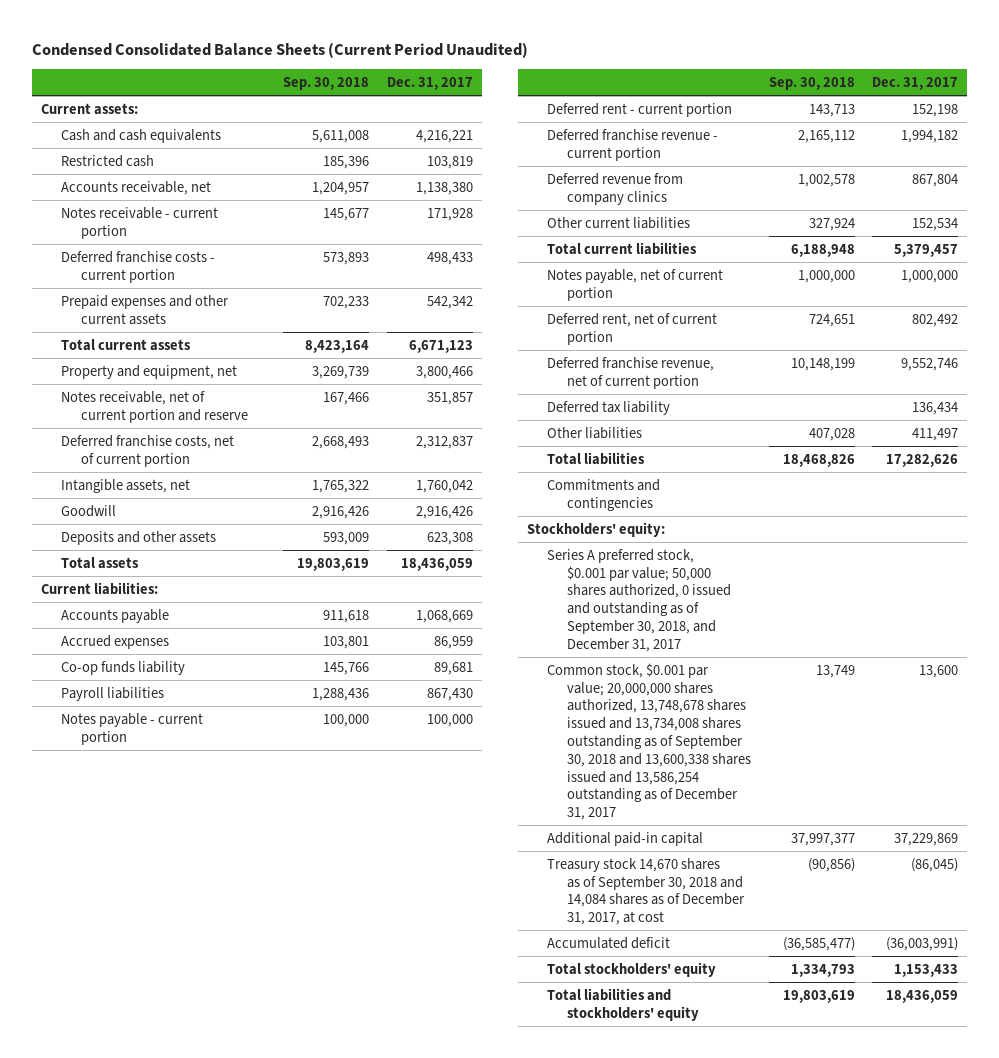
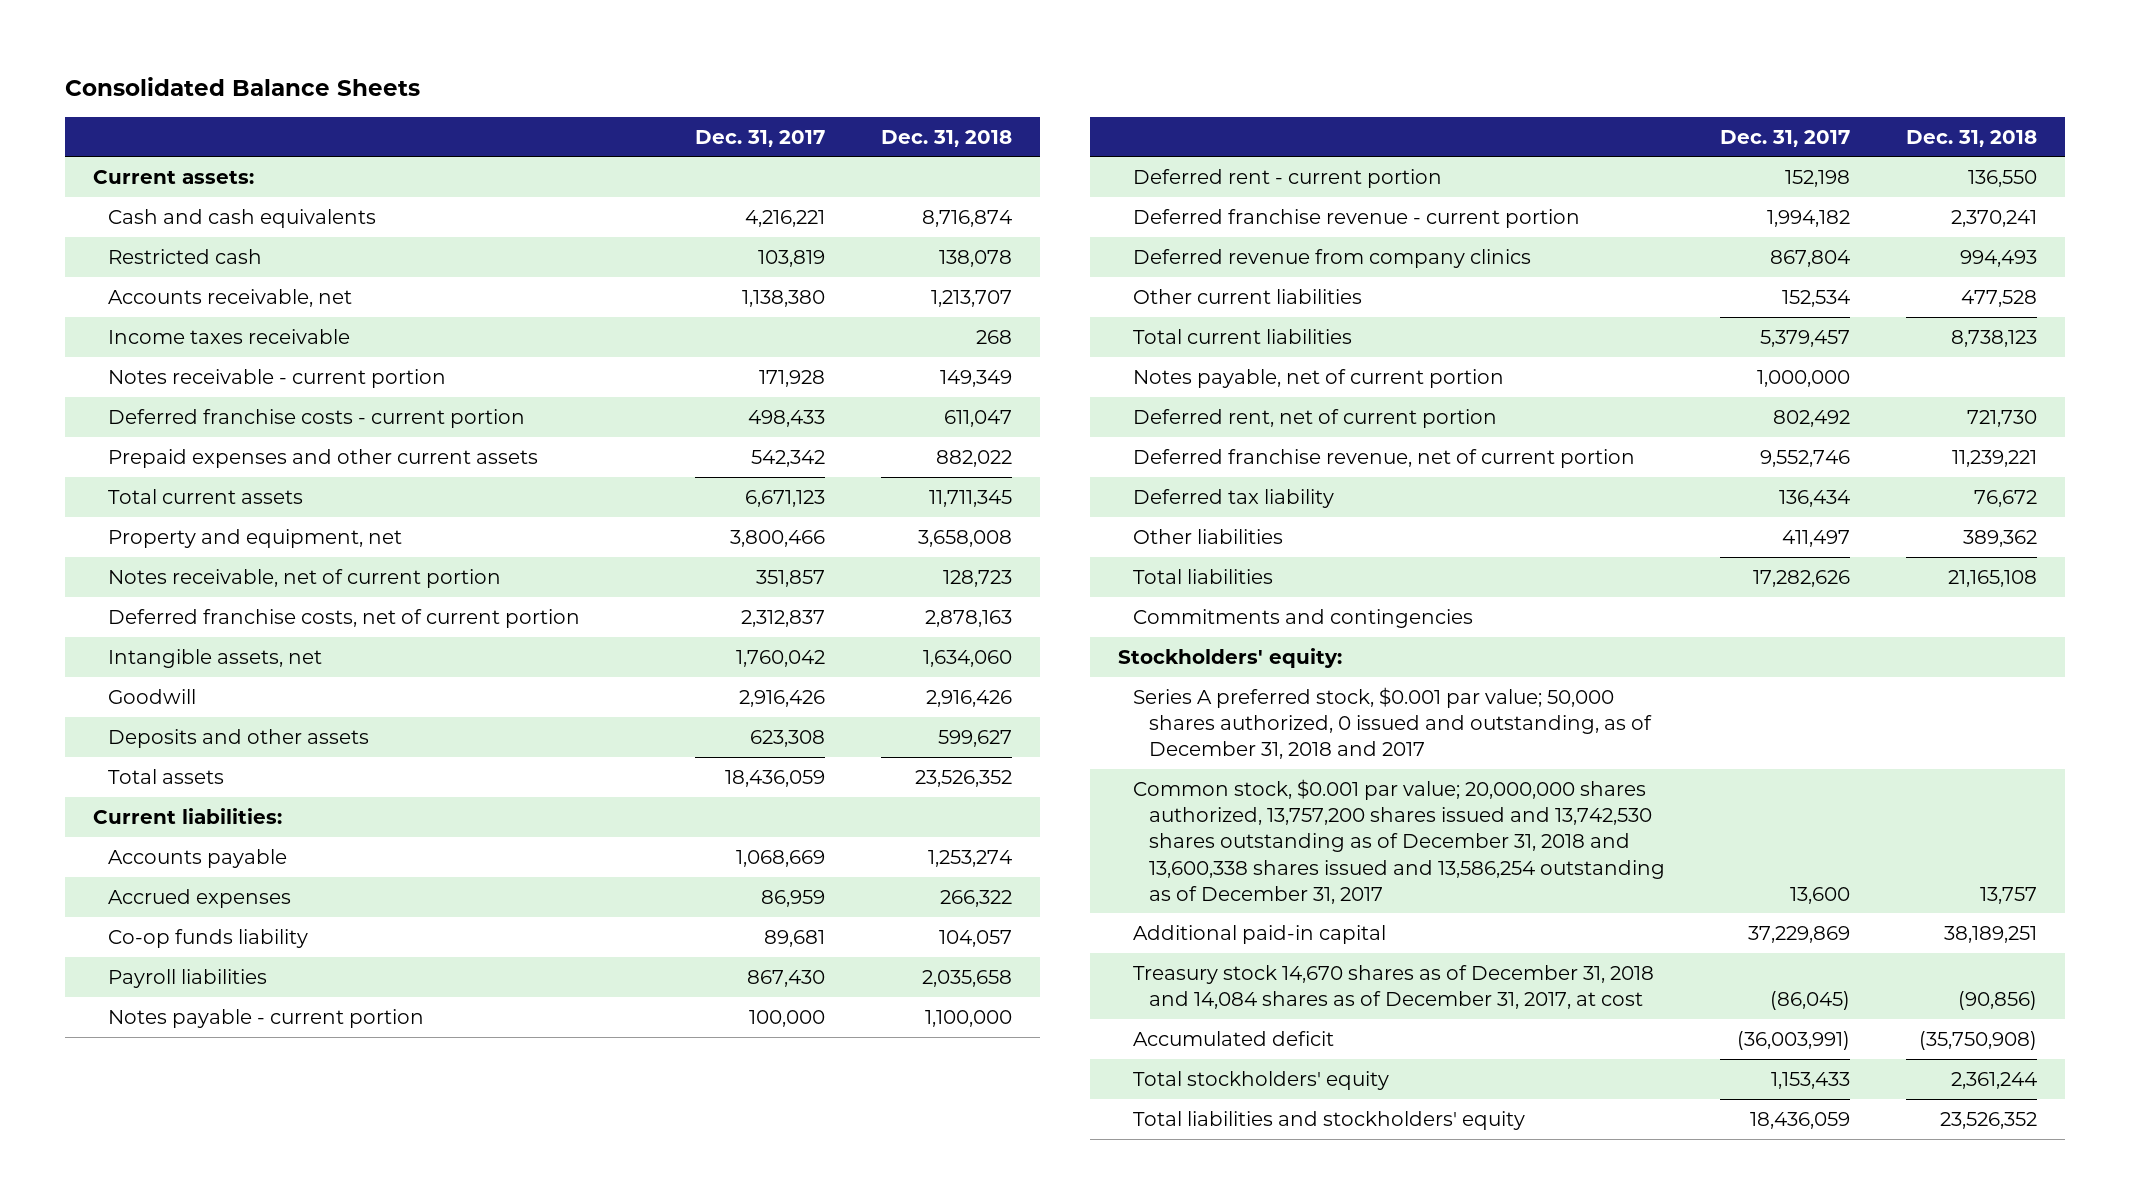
- Condensed Consolidated Balance Sheets (Current Period Unaudited)
+ Consolidated Balance Sheets
- | Sep. 30, 2018 | Dec. 31, 2017
+ | Dec. 31, 2017 | Dec. 31, 2018
+ Income taxes receivable | | 268
- Notes receivable, net of current portion and reserve | 167,466 | 351,857
+ Notes receivable, net of current portion | 351,857 | 128,723
- Series A preferred stock, $0.001 par value; 50,000 shares authorized, 0 issued and outstanding as of September 30, 2018, and December 31, 2017
- Common stock, $0.001 par value; 20,000,000 shares authorized, 13,748,678 shares issued and 13,734,008 shares outstanding as of September 30, 2018 and 13,600,338 shares issued and 13,586,254 outstanding as of December 31, 2017 | 13,749 | 13,600
+ Series A preferred stock, $0.001 par value; 50,000 shares authorized, 0 issued and outstanding, as of December 31, 2018 and 2017
+ Common stock, $0.001 par value; 20,000,000 shares authorized, 13,757,200 shares issued and 13,742,530 shares outstanding as of December 31, 2018 and 13,600,338 shares issued and 13,586,254 outstanding as of December 31, 2017 | 13,600 | 13,757
- Treasury stock 14,670 shares as of September 30, 2018 and 14,084 shares as of December 31, 2017, at cost | (90,856) | (86,045)
+ Treasury stock 14,670 shares as of December 31, 2018 and 14,084 shares as of December 31, 2017, at cost | (86,045) | (90,856)

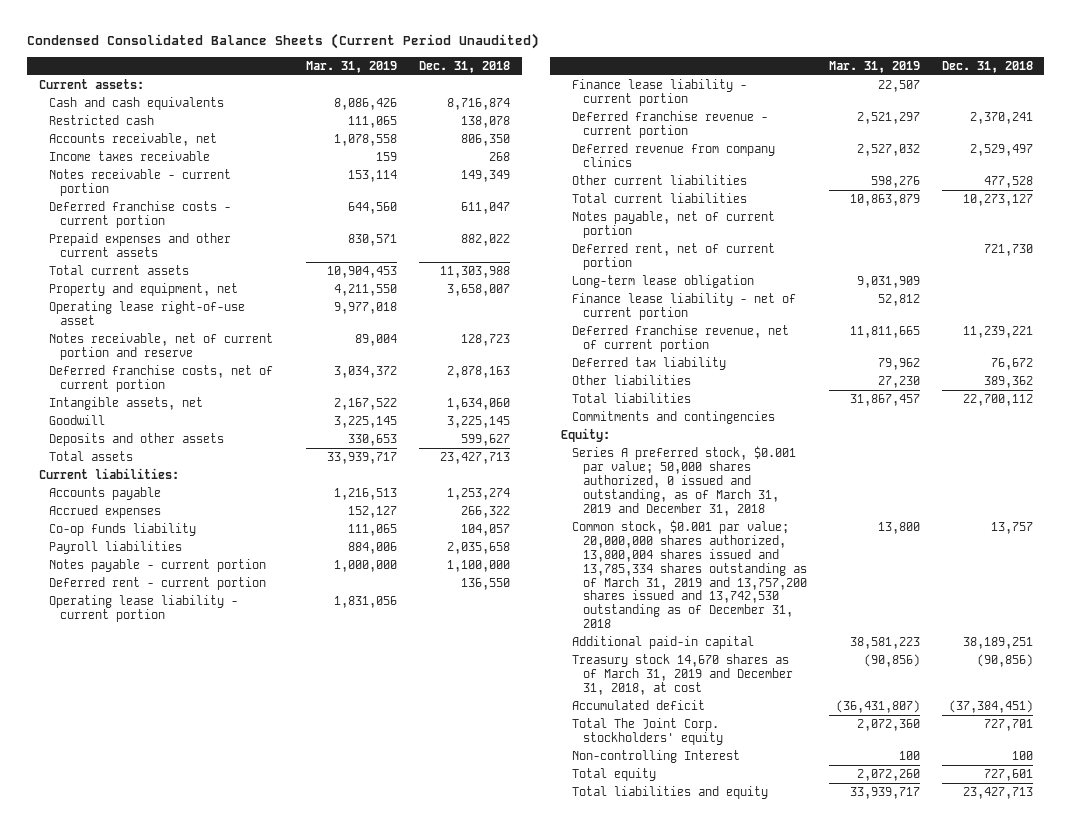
- Consolidated Balance Sheets
+ Condensed Consolidated Balance Sheets (Current Period Unaudited)
- | Dec. 31, 2017 | Dec. 31, 2018
+ | Mar. 31, 2019 | Dec. 31, 2018
- Accounts receivable, net | 1,138,380 | 1,213,707
+ Accounts receivable, net | 1,078,558 | 806,350
- Total current assets | 6,671,123 | 11,711,345
- Property and equipment, net | 3,800,466 | 3,658,008
- Notes receivable, net of current portion | 351,857 | 128,723
+ Total current assets | 10,904,453 | 11,303,988
+ Property and equipment, net | 4,211,550 | 3,658,007
+ Operating lease right-of-use asset | 9,977,018 |
+ Notes receivable, net of current portion and reserve | 89,004 | 128,723
- Goodwill | 2,916,426 | 2,916,426
+ Goodwill | 3,225,145 | 3,225,145
- Total assets | 18,436,059 | 23,526,352
+ Total assets | 33,939,717 | 23,427,713
+ Operating lease liability - current portion | 1,831,056 |
+ Finance lease liability - current portion | 22,507 |
- Deferred revenue from company clinics | 867,804 | 994,493
+ Deferred revenue from company clinics | 2,527,032 | 2,529,497
- Total current liabilities | 5,379,457 | 8,738,123
+ Total current liabilities | 10,863,879 | 10,273,127
+ Long-term lease obligation | 9,031,909 |
+ Finance lease liability - net of current portion | 52,812 |
- Total liabilities | 17,282,626 | 21,165,108
+ Total liabilities | 31,867,457 | 22,700,112
- Stockholders' equity:
- Series A preferred stock, $0.001 par value; 50,000 shares authorized, 0 issued and outstanding, as of December 31, 2018 and 2017
- Common stock, $0.001 par value; 20,000,000 shares authorized, 13,757,200 shares issued and 13,742,530 shares outstanding as of December 31, 2018 and 13,600,338 shares issued and 13,586,254 outstanding as of December 31, 2017 | 13,600 | 13,757
+ Equity:
+ Series A preferred stock, $0.001 par value; 50,000 shares authorized, 0 issued and outstanding, as of March 31, 2019 and December 31, 2018
+ Common stock, $0.001 par value; 20,000,000 shares authorized, 13,800,004 shares issued and 13,785,334 shares outstanding as of March 31, 2019 and 13,757,200 shares issued and 13,742,530 outstanding as of December 31, 2018 | 13,800 | 13,757
- Treasury stock 14,670 shares as of December 31, 2018 and 14,084 shares as of December 31, 2017, at cost | (86,045) | (90,856)
- Accumulated deficit | (36,003,991) | (35,750,908)
- Total stockholders' equity | 1,153,433 | 2,361,244
- Total liabilities and stockholders' equity | 18,436,059 | 23,526,352
+ Treasury stock 14,670 shares as of March 31, 2019 and December 31, 2018, at cost | (90,856) | (90,856)
+ Accumulated deficit | (36,431,807) | (37,384,451)
+ Total The Joint Corp. stockholders' equity | 2,072,360 | 727,701
+ Non-controlling Interest | 100 | 100
+ Total equity | 2,072,260 | 727,601
+ Total liabilities and equity | 33,939,717 | 23,427,713

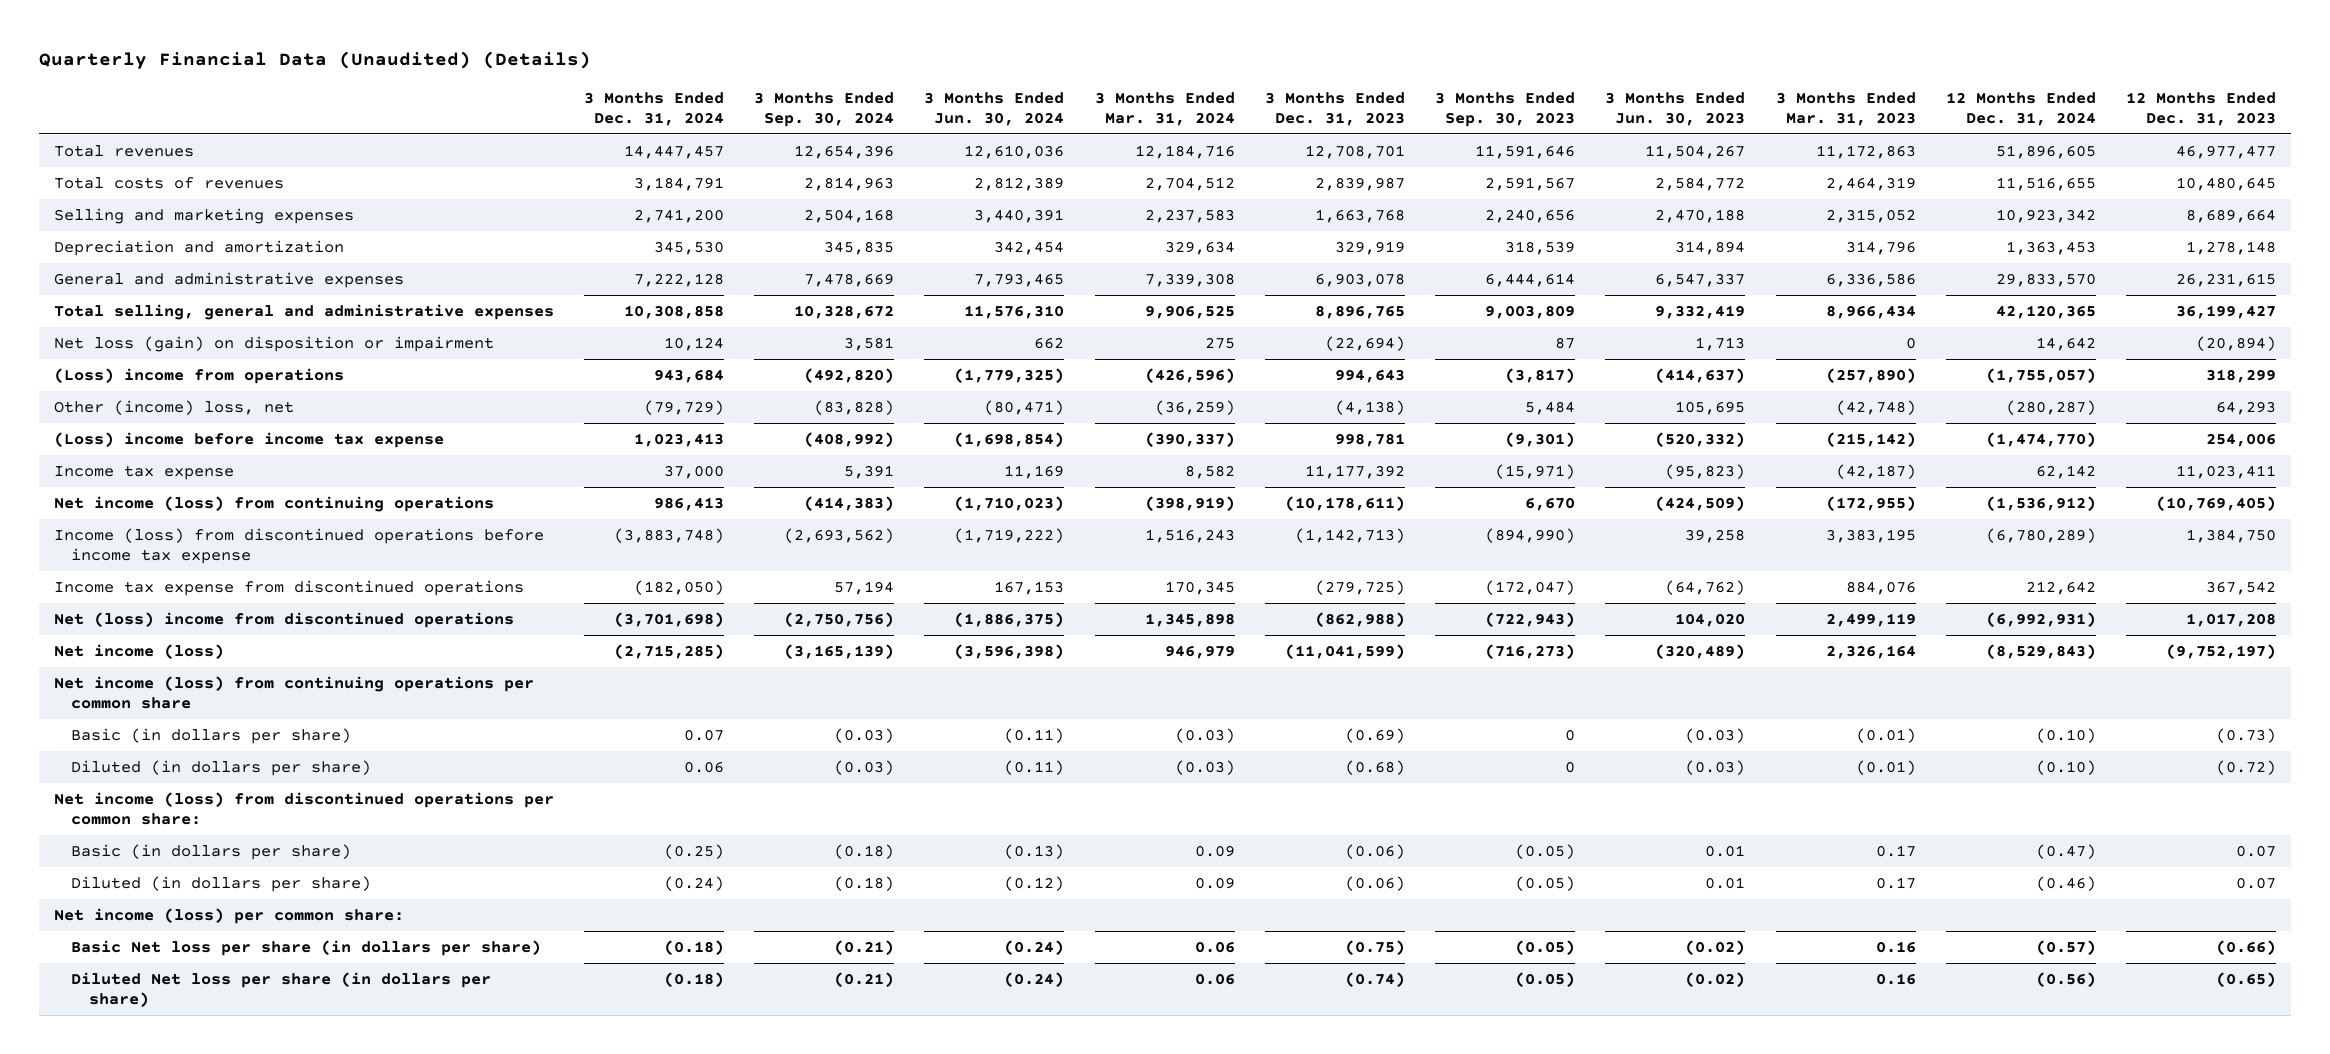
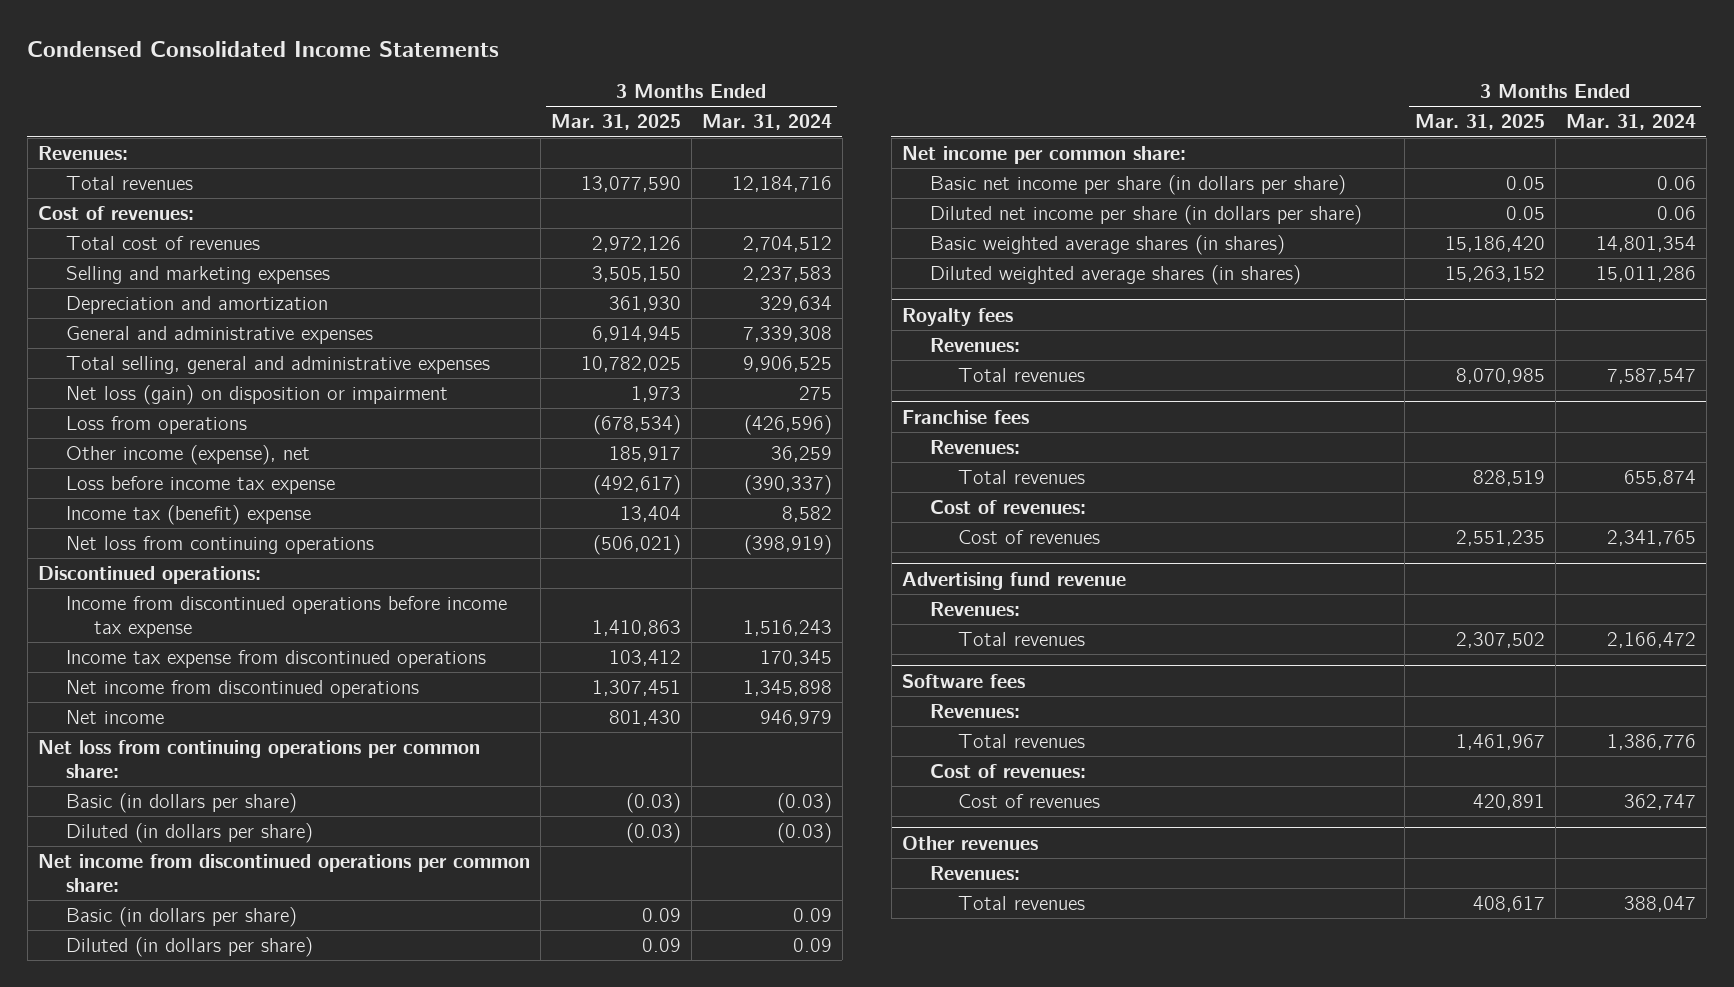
- Quarterly Financial Data (Unaudited) (Details)
+ Condensed Consolidated Income Statements
- | 3 Months Ended Dec. 31, 2024 | 3 Months Ended Sep. 30, 2024 | 3 Months Ended Jun. 30, 2024 | 3 Months Ended Mar. 31, 2024 | 3 Months Ended Dec. 31, 2023 | 3 Months Ended Sep. 30, 2023 | 3 Months Ended Jun. 30, 2023 | 3 Months Ended Mar. 31, 2023 | 12 Months Ended Dec. 31, 2024 | 12 Months Ended Dec. 31, 2023
+ | 3 Months Ended Mar. 31, 2025 | 3 Months Ended Mar. 31, 2024
+ Revenues:
- Total costs of revenues | 3,184,791 | 2,814,963 | 2,812,389 | 2,704,512 | 2,839,987 | 2,591,567 | 2,584,772 | 2,464,319 | 11,516,655 | 10,480,645
+ Cost of revenues:
+ Total cost of revenues | 2,972,126 | 2,704,512
- (Loss) income from operations | 943,684 | (492,820) | (1,779,325) | (426,596) | 994,643 | (3,817) | (414,637) | (257,890) | (1,755,057) | 318,299
- Other (income) loss, net | (79,729) | (83,828) | (80,471) | (36,259) | (4,138) | 5,484 | 105,695 | (42,748) | (280,287) | 64,293
- (Loss) income before income tax expense | 1,023,413 | (408,992) | (1,698,854) | (390,337) | 998,781 | (9,301) | (520,332) | (215,142) | (1,474,770) | 254,006
- Income tax expense | 37,000 | 5,391 | 11,169 | 8,582 | 11,177,392 | (15,971) | (95,823) | (42,187) | 62,142 | 11,023,411
- Net income (loss) from continuing operations | 986,413 | (414,383) | (1,710,023) | (398,919) | (10,178,611) | 6,670 | (424,509) | (172,955) | (1,536,912) | (10,769,405)
- Income (loss) from discontinued operations before income tax expense | (3,883,748) | (2,693,562) | (1,719,222) | 1,516,243 | (1,142,713) | (894,990) | 39,258 | 3,383,195 | (6,780,289) | 1,384,750
+ Loss from operations | (678,534) | (426,596)
+ Other income (expense), net | 185,917 | 36,259
+ Loss before income tax expense | (492,617) | (390,337)
+ Income tax (benefit) expense | 13,404 | 8,582
+ Net loss from continuing operations | (506,021) | (398,919)
+ Discontinued operations:
+ Income from discontinued operations before income tax expense | 1,410,863 | 1,516,243
- Net (loss) income from discontinued operations | (3,701,698) | (2,750,756) | (1,886,375) | 1,345,898 | (862,988) | (722,943) | 104,020 | 2,499,119 | (6,992,931) | 1,017,208
- Net income (loss) | (2,715,285) | (3,165,139) | (3,596,398) | 946,979 | (11,041,599) | (716,273) | (320,489) | 2,326,164 | (8,529,843) | (9,752,197)
- Net income (loss) from continuing operations per common share
+ Net income from discontinued operations | 1,307,451 | 1,345,898
+ Net income | 801,430 | 946,979
+ Net loss from continuing operations per common share:
- Net income (loss) from discontinued operations per common share:
+ Net income from discontinued operations per common share:
- Net income (loss) per common share:
- Basic Net loss per share (in dollars per share) | (0.18) | (0.21) | (0.24) | 0.06 | (0.75) | (0.05) | (0.02) | 0.16 | (0.57) | (0.66)
- Diluted Net loss per share (in dollars per share) | (0.18) | (0.21) | (0.24) | 0.06 | (0.74) | (0.05) | (0.02) | 0.16 | (0.56) | (0.65)
+ Net income per common share:
+ Basic net income per share (in dollars per share) | 0.05 | 0.06
+ Diluted net income per share (in dollars per share) | 0.05 | 0.06
+ Basic weighted average shares (in shares) | 15,186,420 | 14,801,354
+ Diluted weighted average shares (in shares) | 15,263,152 | 15,011,286
+ Royalty fees
+ Revenues:
+ Total revenues | 8,070,985 | 7,587,547
+ Franchise fees
+ Revenues:
+ Total revenues | 828,519 | 655,874
+ Cost of revenues:
+ Cost of revenues | 2,551,235 | 2,341,765
+ Advertising fund revenue
+ Revenues:
+ Total revenues | 2,307,502 | 2,166,472
+ Software fees
+ Revenues:
+ Total revenues | 1,461,967 | 1,386,776
+ Cost of revenues:
+ Cost of revenues | 420,891 | 362,747
+ Other revenues
+ Revenues:
+ Total revenues | 408,617 | 388,047

